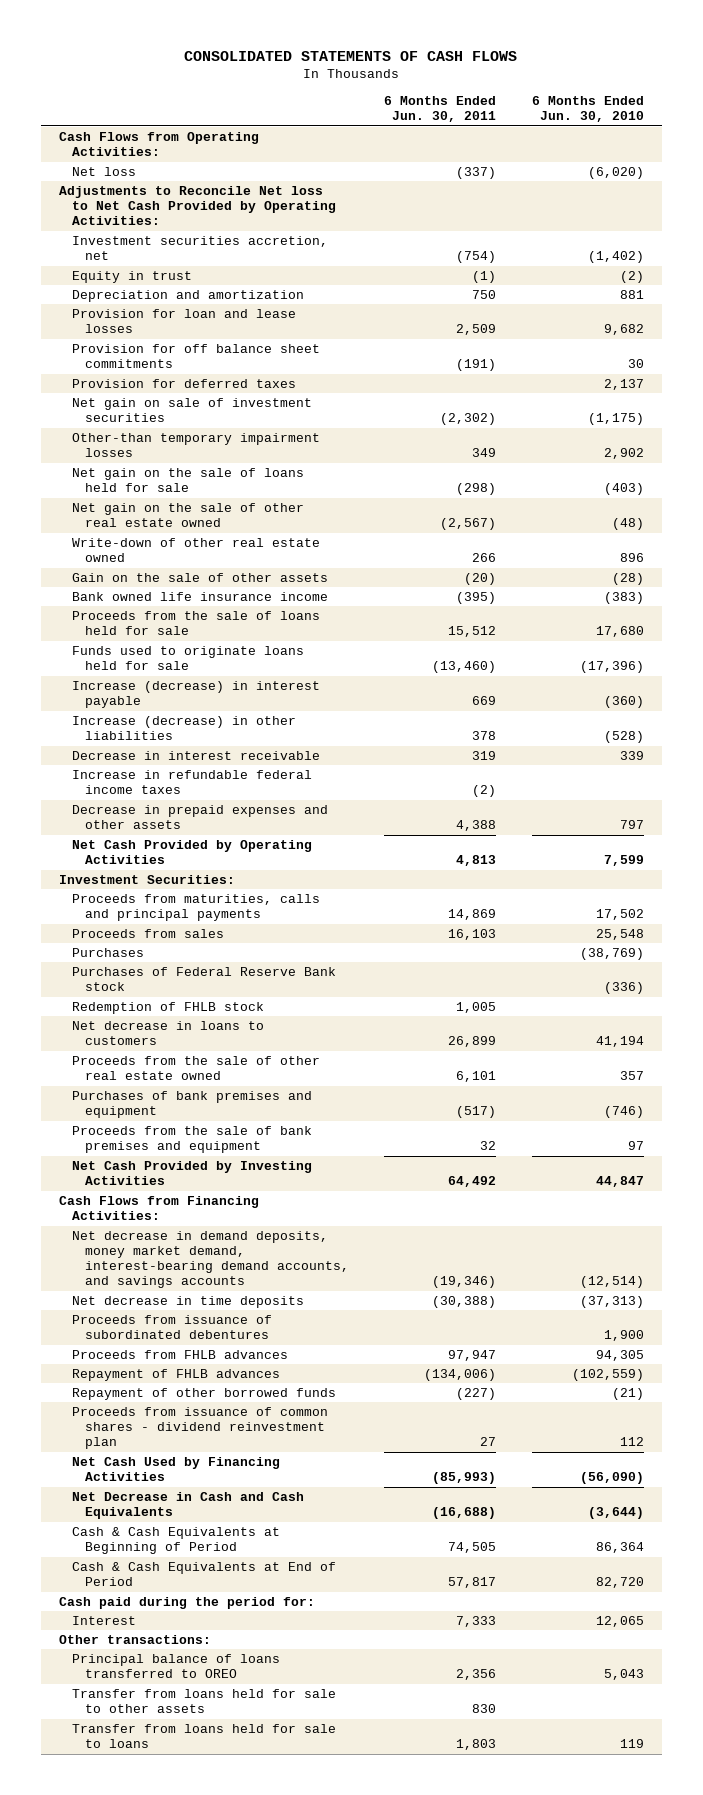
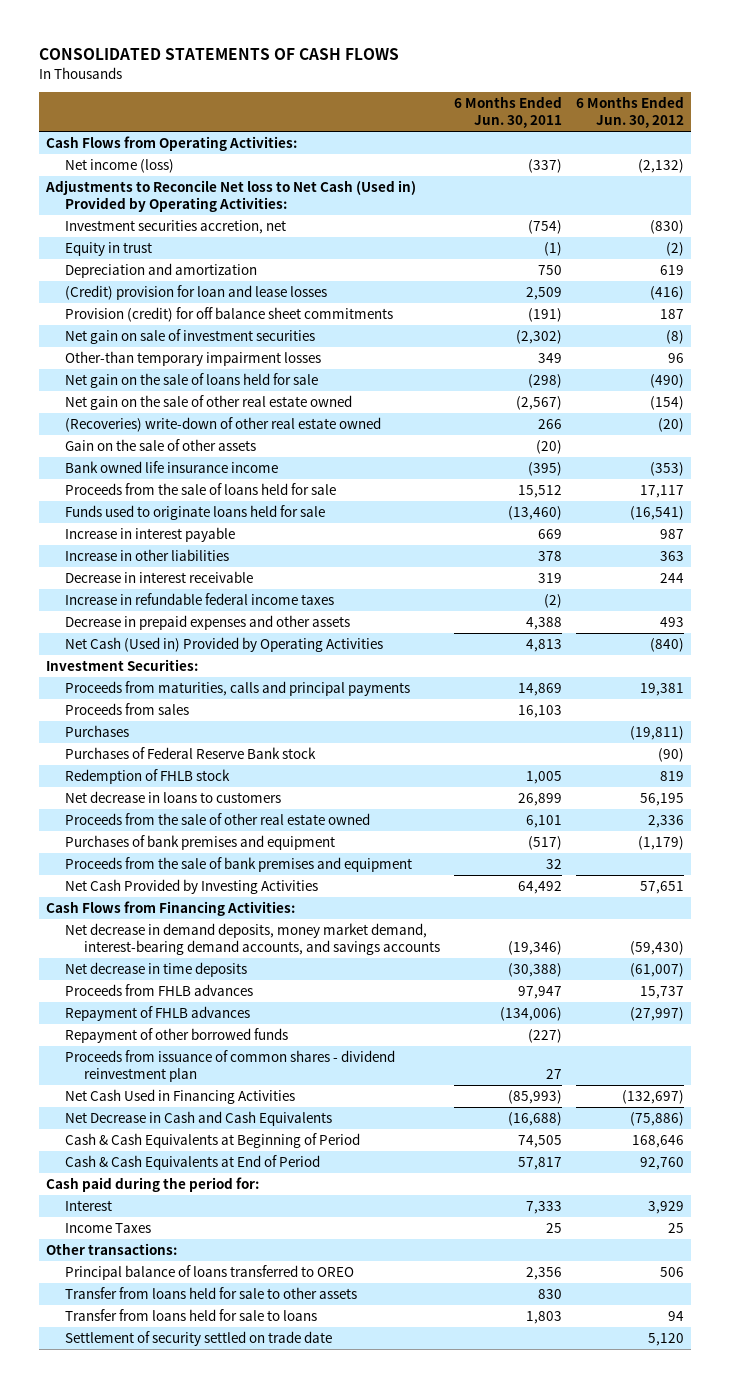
- | 6 Months Ended Jun. 30, 2011 | 6 Months Ended Jun. 30, 2010
+ | 6 Months Ended Jun. 30, 2011 | 6 Months Ended Jun. 30, 2012
- Net loss | (337) | (6,020)
- Adjustments to Reconcile Net loss to Net Cash Provided by Operating Activities:
+ Net income (loss) | (337) | (2,132)
+ Adjustments to Reconcile Net loss to Net Cash (Used in) Provided by Operating Activities:
- Provision for loan and lease losses | 2,509 | 9,682
- Provision for off balance sheet commitments | (191) | 30
- Provision for deferred taxes | | 2,137
+ (Credit) provision for loan and lease losses | 2,509 | (416)
+ Provision (credit) for off balance sheet commitments | (191) | 187
- Write-down of other real estate owned | 266 | 896
+ (Recoveries) write-down of other real estate owned | 266 | (20)
- Increase (decrease) in interest payable | 669 | (360)
- Increase (decrease) in other liabilities | 378 | (528)
+ Increase in interest payable | 669 | 987
+ Increase in other liabilities | 378 | 363
- Net Cash Provided by Operating Activities | 4,813 | 7,599
+ Net Cash (Used in) Provided by Operating Activities | 4,813 | (840)
- Proceeds from issuance of subordinated debentures | | 1,900
- Net Cash Used by Financing Activities | (85,993) | (56,090)
+ Net Cash Used in Financing Activities | (85,993) | (132,697)
+ Income Taxes | 25 | 25
+ Settlement of security settled on trade date | | 5,120

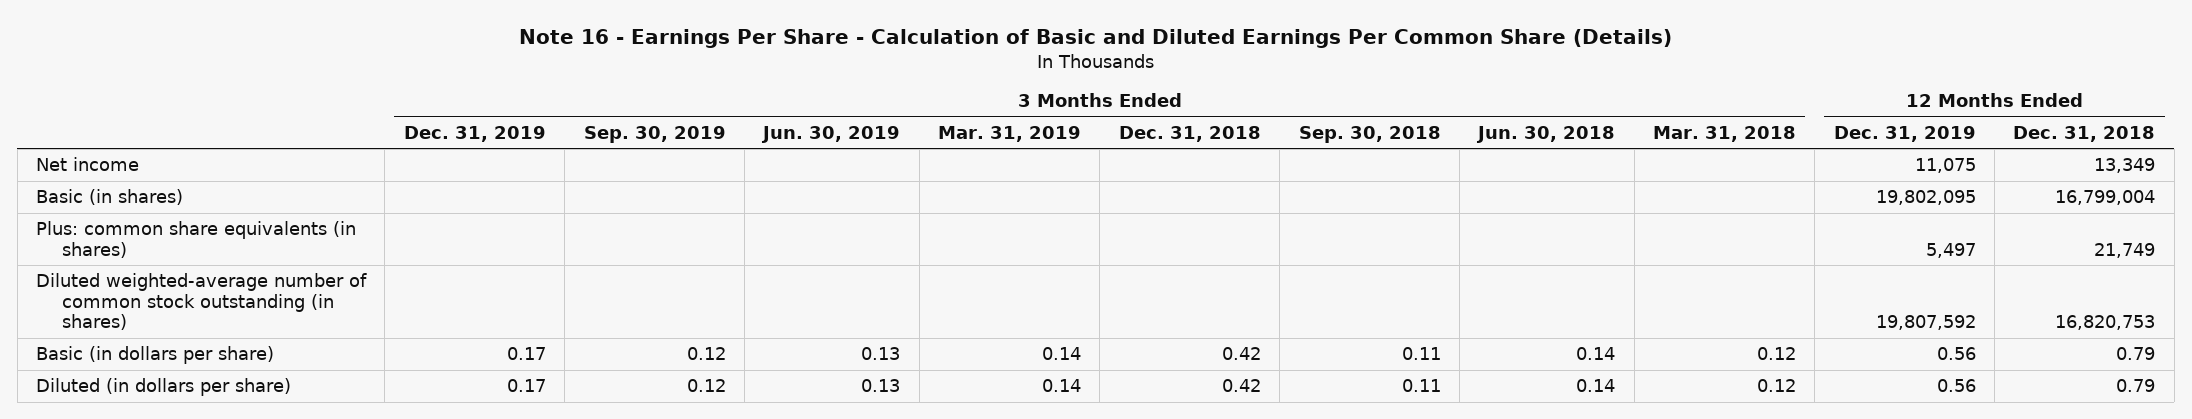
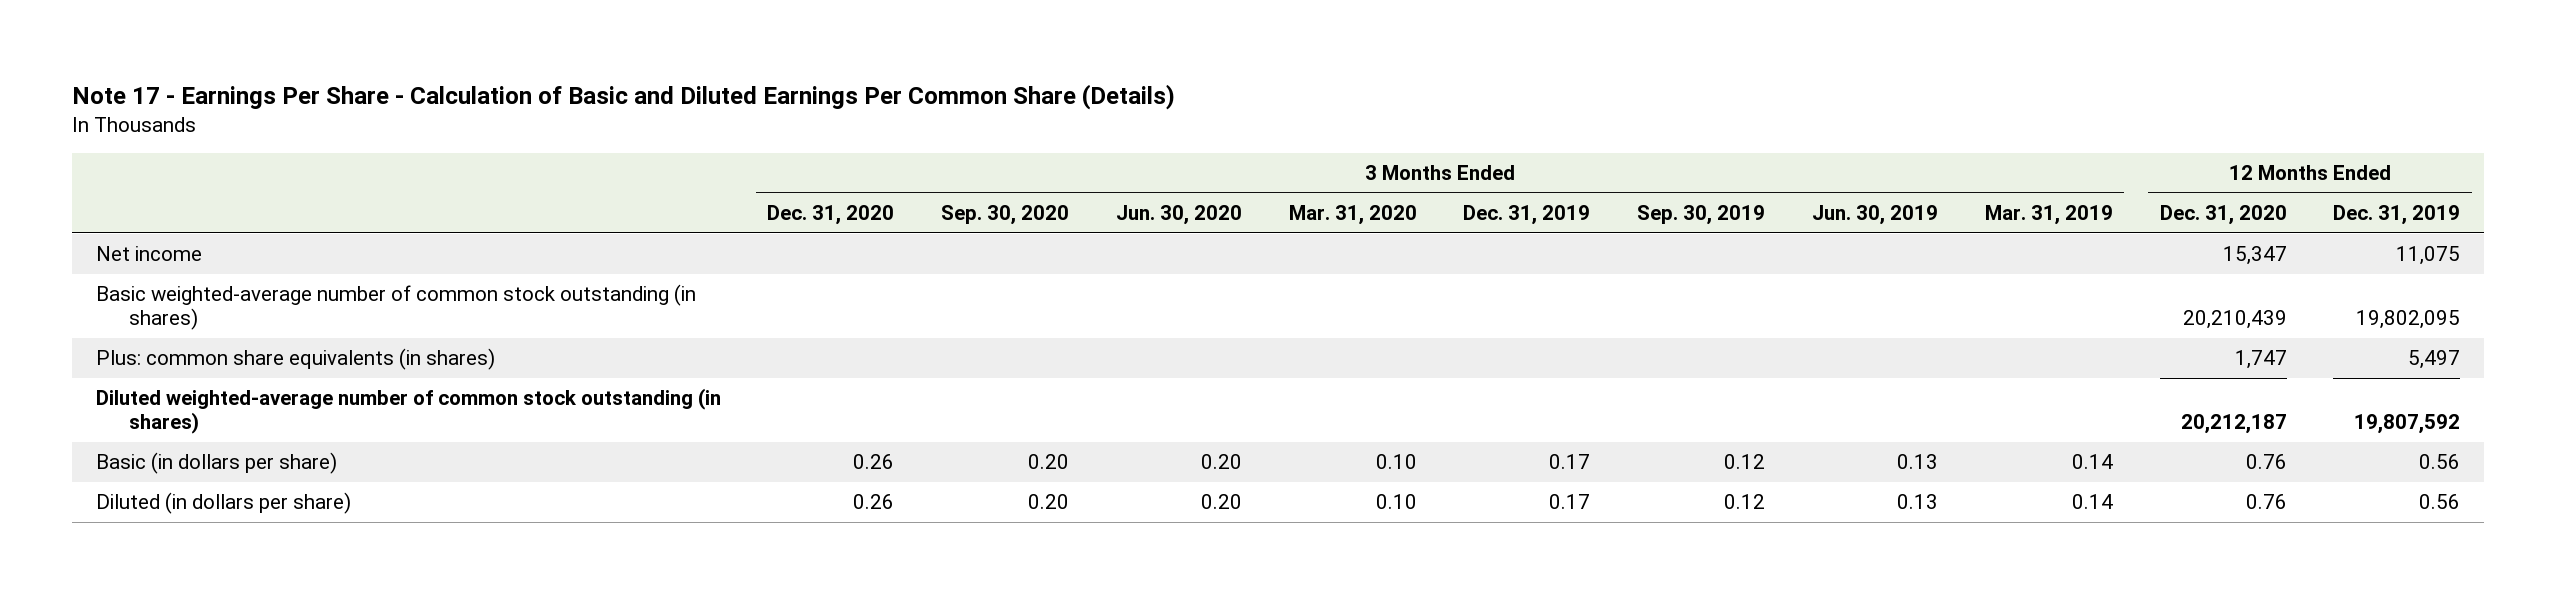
- Note 16 - Earnings Per Share - Calculation of Basic and Diluted Earnings Per Common Share (Details)
+ Note 17 - Earnings Per Share - Calculation of Basic and Diluted Earnings Per Common Share (Details)
- | 3 Months Ended Dec. 31, 2019 | 3 Months Ended Sep. 30, 2019 | 3 Months Ended Jun. 30, 2019 | 3 Months Ended Mar. 31, 2019 | 3 Months Ended Dec. 31, 2018 | 3 Months Ended Sep. 30, 2018 | 3 Months Ended Jun. 30, 2018 | 3 Months Ended Mar. 31, 2018 | 12 Months Ended Dec. 31, 2019 | 12 Months Ended Dec. 31, 2018
+ | 3 Months Ended Dec. 31, 2020 | 3 Months Ended Sep. 30, 2020 | 3 Months Ended Jun. 30, 2020 | 3 Months Ended Mar. 31, 2020 | 3 Months Ended Dec. 31, 2019 | 3 Months Ended Sep. 30, 2019 | 3 Months Ended Jun. 30, 2019 | 3 Months Ended Mar. 31, 2019 | 12 Months Ended Dec. 31, 2020 | 12 Months Ended Dec. 31, 2019
- Basic (in shares) | | | | | | | | | 19,802,095 | 16,799,004
+ Basic weighted-average number of common stock outstanding (in shares) | | | | | | | | | 20,210,439 | 19,802,095

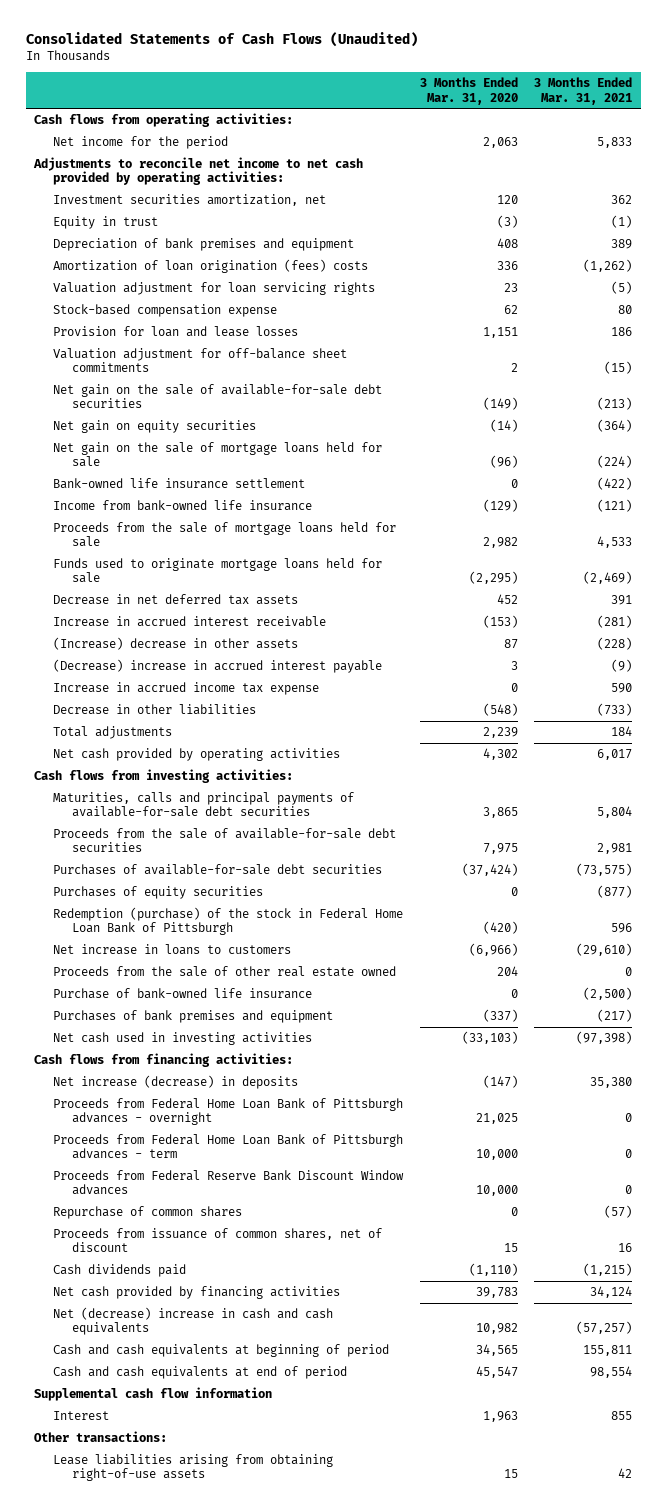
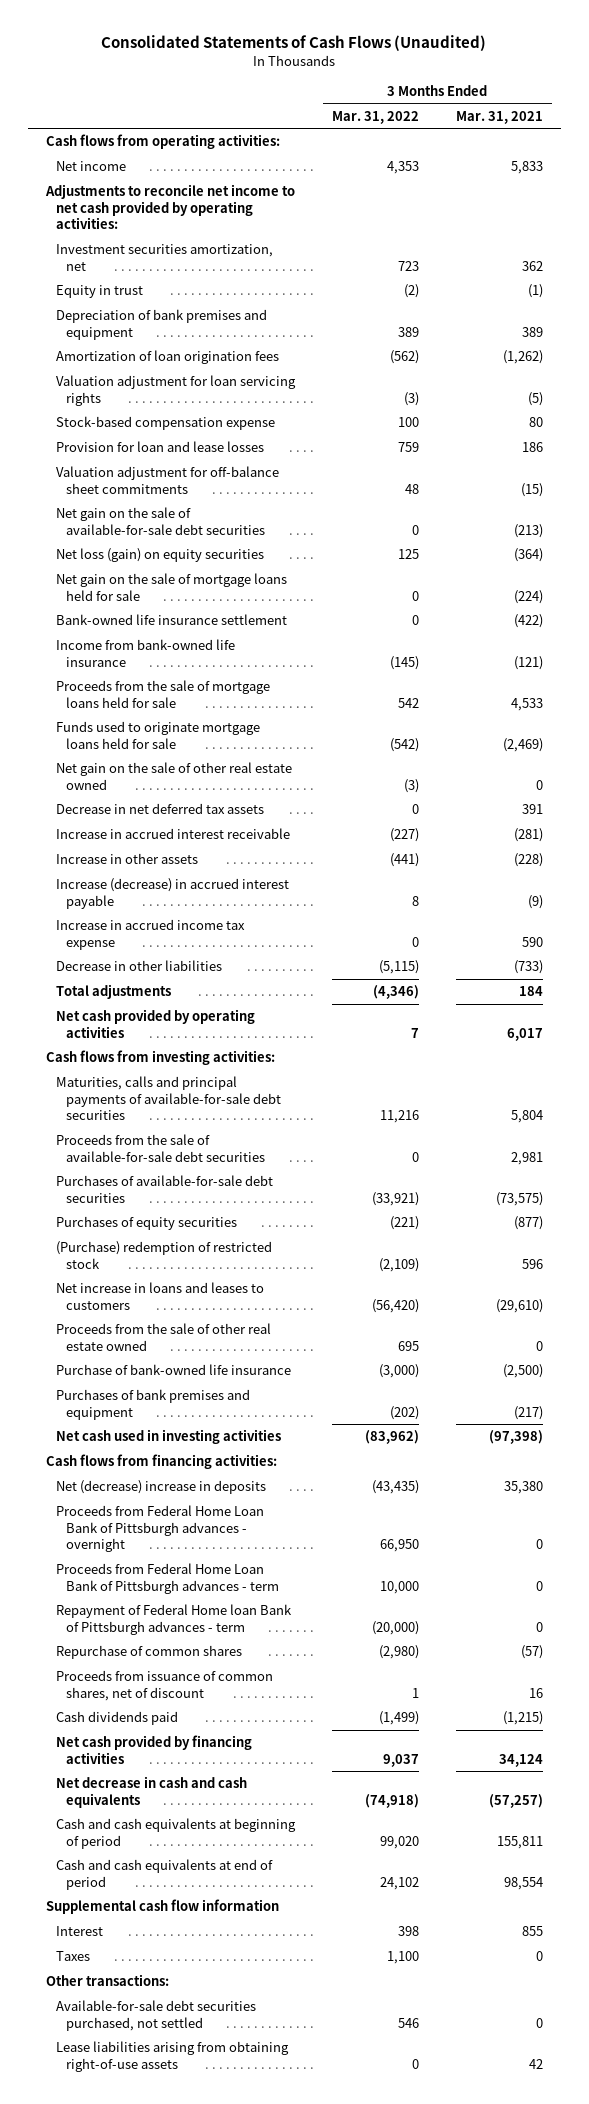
- | 3 Months Ended Mar. 31, 2020 | 3 Months Ended Mar. 31, 2021
+ | 3 Months Ended Mar. 31, 2022 | 3 Months Ended Mar. 31, 2021
- Net income for the period | 2,063 | 5,833
+ Net income | 4,353 | 5,833
- Amortization of loan origination (fees) costs | 336 | (1,262)
+ Amortization of loan origination fees | (562) | (1,262)
- Net gain on equity securities | (14) | (364)
+ Net loss (gain) on equity securities | 125 | (364)
+ Net gain on the sale of other real estate owned | (3) | 0
- (Increase) decrease in other assets | 87 | (228)
- (Decrease) increase in accrued interest payable | 3 | (9)
+ Increase in other assets | (441) | (228)
+ Increase (decrease) in accrued interest payable | 8 | (9)
- Redemption (purchase) of the stock in Federal Home Loan Bank of Pittsburgh | (420) | 596
- Net increase in loans to customers | (6,966) | (29,610)
+ (Purchase) redemption of restricted stock | (2,109) | 596
+ Net increase in loans and leases to customers | (56,420) | (29,610)
- Net increase (decrease) in deposits | (147) | 35,380
+ Net (decrease) increase in deposits | (43,435) | 35,380
- Proceeds from Federal Reserve Bank Discount Window advances | 10,000 | 0
+ Repayment of Federal Home loan Bank of Pittsburgh advances - term | (20,000) | 0
- Net (decrease) increase in cash and cash equivalents | 10,982 | (57,257)
+ Net decrease in cash and cash equivalents | (74,918) | (57,257)
+ Taxes | 1,100 | 0
+ Available-for-sale debt securities purchased, not settled | 546 | 0

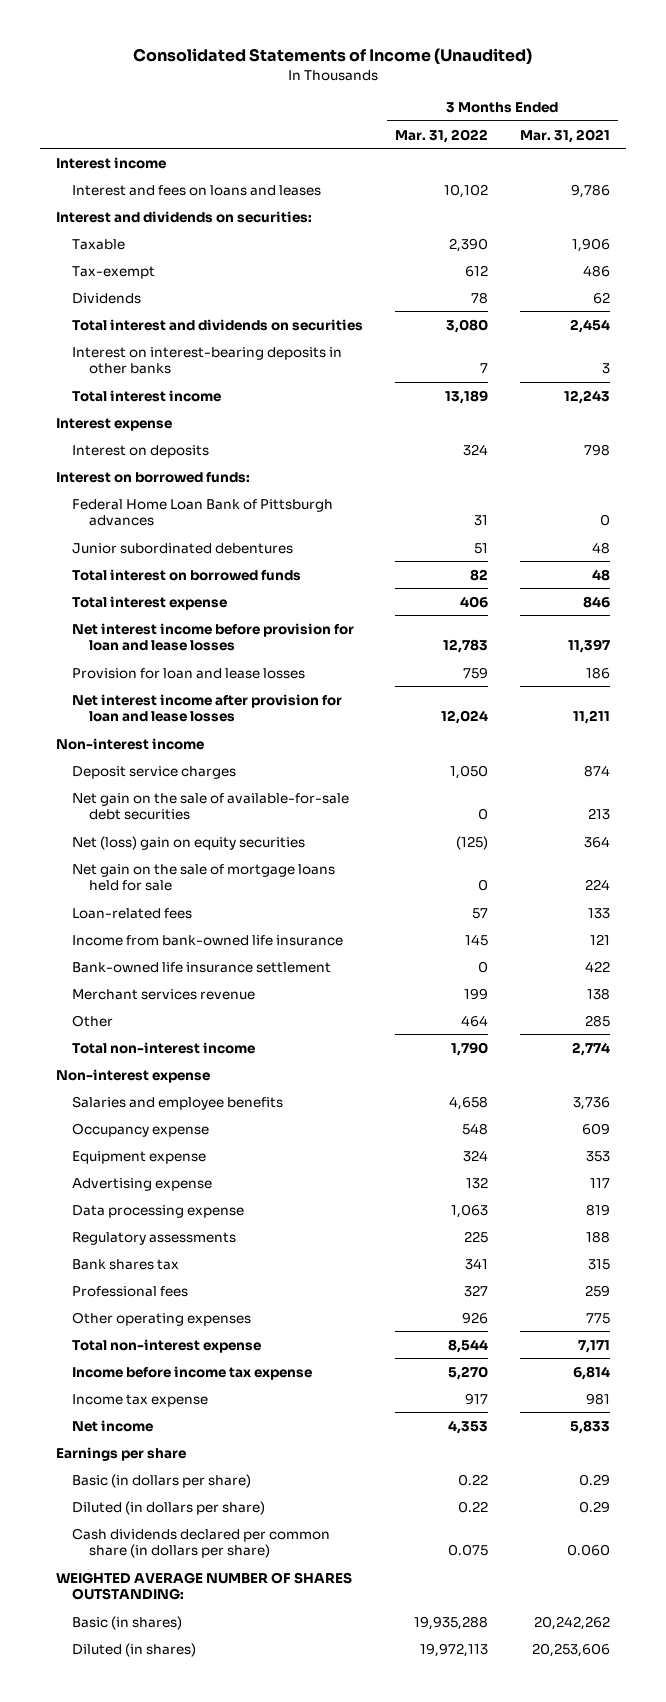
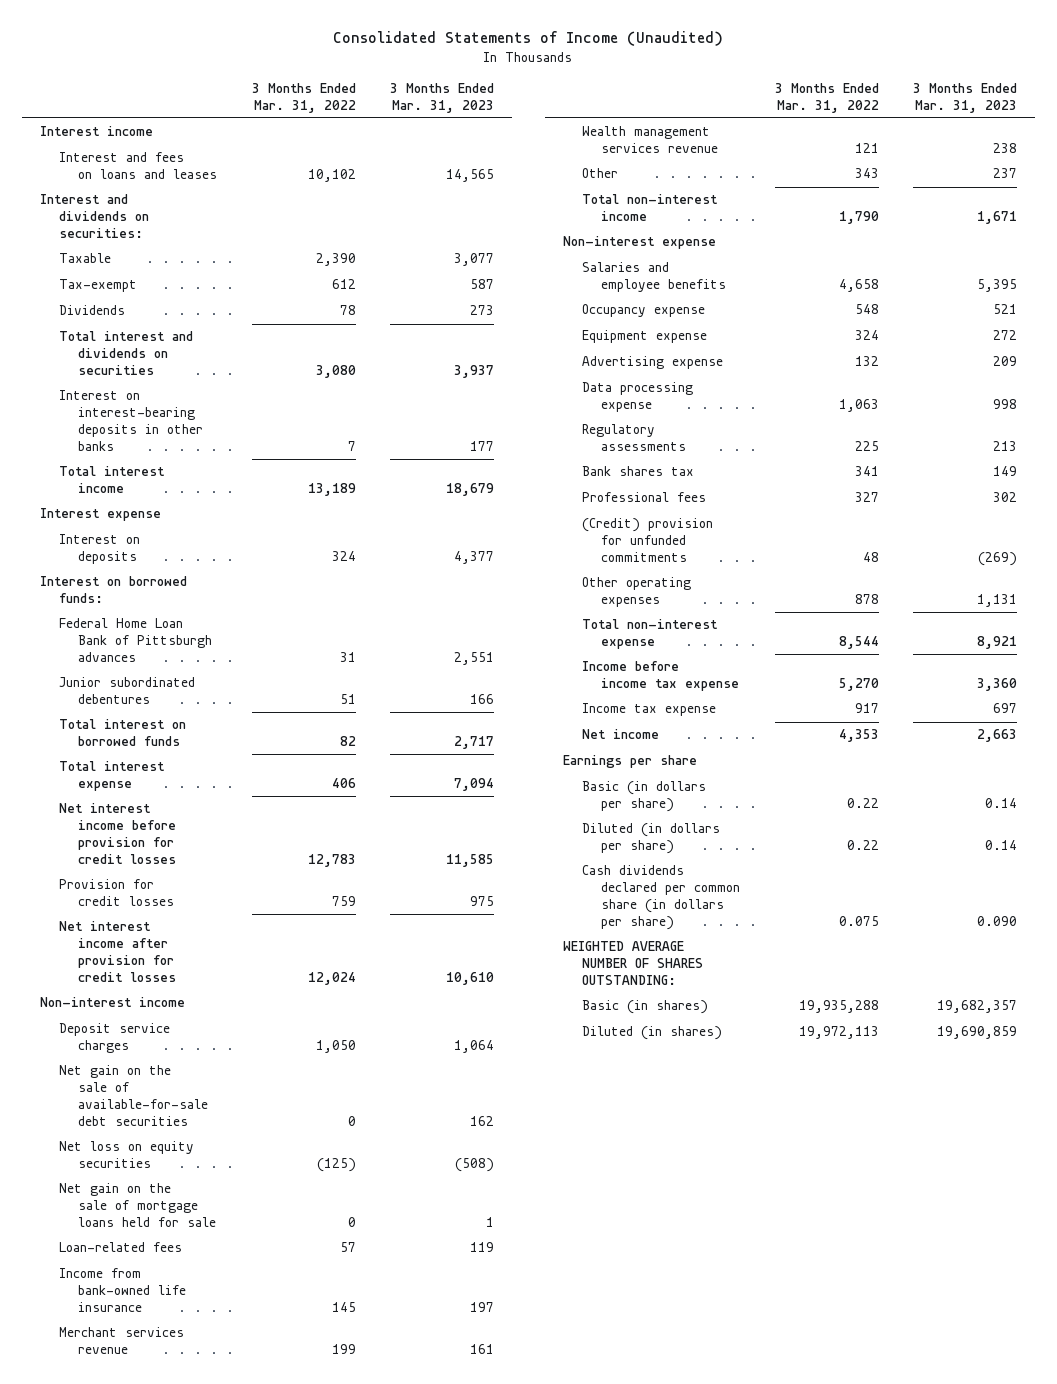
- | 3 Months Ended Mar. 31, 2022 | 3 Months Ended Mar. 31, 2021
+ | 3 Months Ended Mar. 31, 2022 | 3 Months Ended Mar. 31, 2023
- Net interest income before provision for loan and lease losses | 12,783 | 11,397
- Provision for loan and lease losses | 759 | 186
- Net interest income after provision for loan and lease losses | 12,024 | 11,211
+ Net interest income before provision for credit losses | 12,783 | 11,585
+ Provision for credit losses | 759 | 975
+ Net interest income after provision for credit losses | 12,024 | 10,610
- Net (loss) gain on equity securities | (125) | 364
+ Net loss on equity securities | (125) | (508)
- Bank-owned life insurance settlement | 0 | 422
- Other | 464 | 285
+ Wealth management services revenue | 121 | 238
+ Other | 343 | 237
- Other operating expenses | 926 | 775
+ (Credit) provision for unfunded commitments | 48 | (269)
+ Other operating expenses | 878 | 1,131

